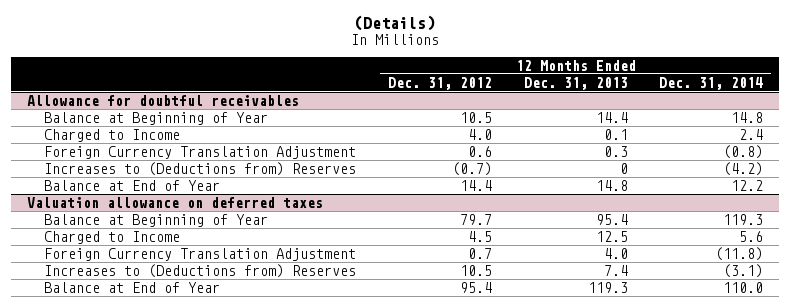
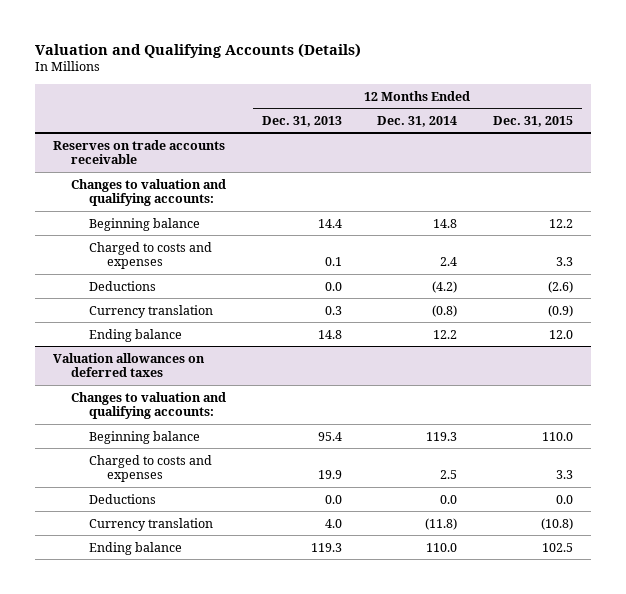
- (Details)
+ Valuation and Qualifying Accounts (Details)
- | 12 Months Ended Dec. 31, 2012 | 12 Months Ended Dec. 31, 2013 | 12 Months Ended Dec. 31, 2014
+ | 12 Months Ended Dec. 31, 2013 | 12 Months Ended Dec. 31, 2014 | 12 Months Ended Dec. 31, 2015
- Allowance for doubtful receivables
- Balance at Beginning of Year | 10.5 | 14.4 | 14.8
- Charged to Income | 4.0 | 0.1 | 2.4
- Foreign Currency Translation Adjustment | 0.6 | 0.3 | (0.8)
- Increases to (Deductions from) Reserves | (0.7) | 0 | (4.2)
- Balance at End of Year | 14.4 | 14.8 | 12.2
- Valuation allowance on deferred taxes
- Balance at Beginning of Year | 79.7 | 95.4 | 119.3
- Charged to Income | 4.5 | 12.5 | 5.6
- Foreign Currency Translation Adjustment | 0.7 | 4.0 | (11.8)
- Increases to (Deductions from) Reserves | 10.5 | 7.4 | (3.1)
- Balance at End of Year | 95.4 | 119.3 | 110.0
+ Reserves on trade accounts receivable
+ Changes to valuation and qualifying accounts:
+ Beginning balance | 14.4 | 14.8 | 12.2
+ Charged to costs and expenses | 0.1 | 2.4 | 3.3
+ Deductions | 0.0 | (4.2) | (2.6)
+ Currency translation | 0.3 | (0.8) | (0.9)
+ Ending balance | 14.8 | 12.2 | 12.0
+ Valuation allowances on deferred taxes
+ Changes to valuation and qualifying accounts:
+ Beginning balance | 95.4 | 119.3 | 110.0
+ Charged to costs and expenses | 19.9 | 2.5 | 3.3
+ Deductions | 0.0 | 0.0 | 0.0
+ Currency translation | 4.0 | (11.8) | (10.8)
+ Ending balance | 119.3 | 110.0 | 102.5

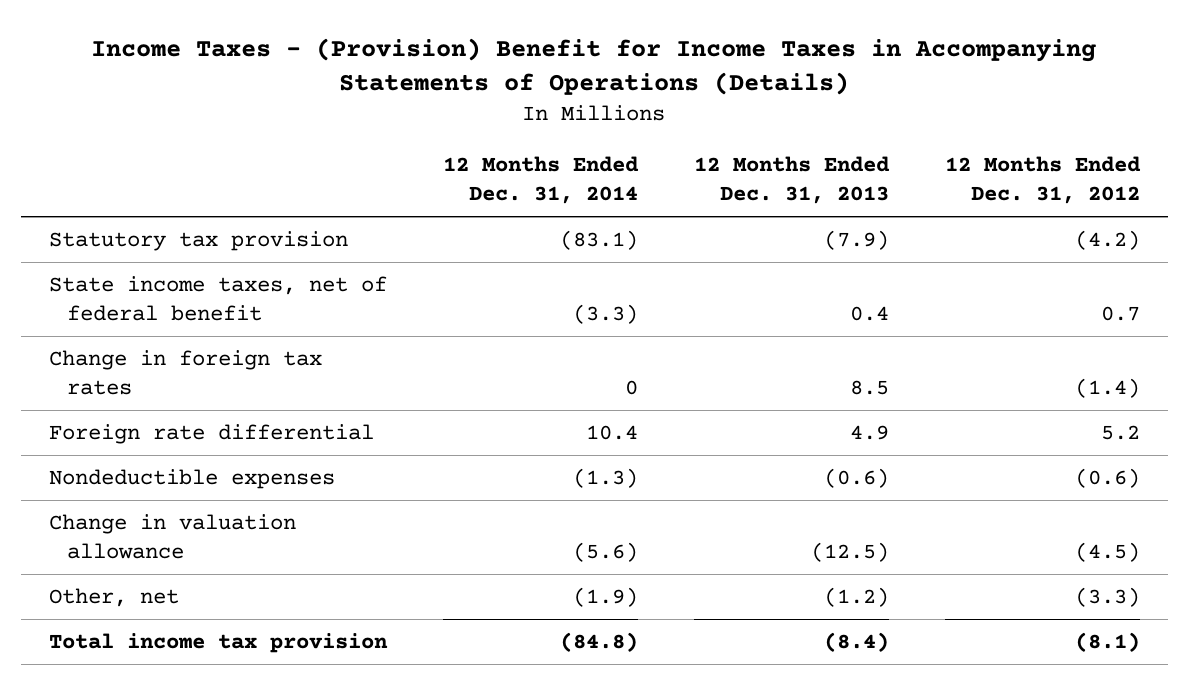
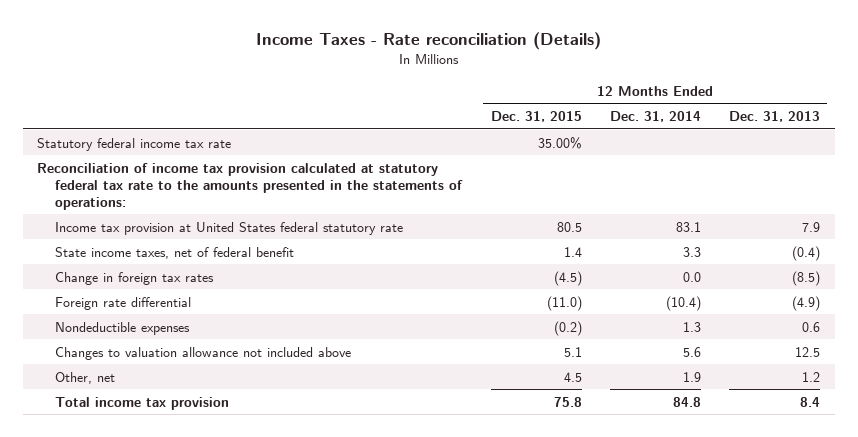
- Income Taxes - (Provision) Benefit for Income Taxes in Accompanying Statements of Operations (Details)
+ Income Taxes - Rate reconciliation (Details)
- | 12 Months Ended Dec. 31, 2014 | 12 Months Ended Dec. 31, 2013 | 12 Months Ended Dec. 31, 2012
+ | 12 Months Ended Dec. 31, 2015 | 12 Months Ended Dec. 31, 2014 | 12 Months Ended Dec. 31, 2013
- Statutory tax provision | (83.1) | (7.9) | (4.2)
- State income taxes, net of federal benefit | (3.3) | 0.4 | 0.7
- Change in foreign tax rates | 0 | 8.5 | (1.4)
- Foreign rate differential | 10.4 | 4.9 | 5.2
- Nondeductible expenses | (1.3) | (0.6) | (0.6)
- Change in valuation allowance | (5.6) | (12.5) | (4.5)
- Other, net | (1.9) | (1.2) | (3.3)
- Total income tax provision | (84.8) | (8.4) | (8.1)
+ Statutory federal income tax rate | 35.00% | |
+ Reconciliation of income tax provision calculated at statutory federal tax rate to the amounts presented in the statements of operations:
+ Income tax provision at United States federal statutory rate | 80.5 | 83.1 | 7.9
+ State income taxes, net of federal benefit | 1.4 | 3.3 | (0.4)
+ Change in foreign tax rates | (4.5) | 0.0 | (8.5)
+ Foreign rate differential | (11.0) | (10.4) | (4.9)
+ Nondeductible expenses | (0.2) | 1.3 | 0.6
+ Changes to valuation allowance not included above | 5.1 | 5.6 | 12.5
+ Other, net | 4.5 | 1.9 | 1.2
+ Total income tax provision | 75.8 | 84.8 | 8.4

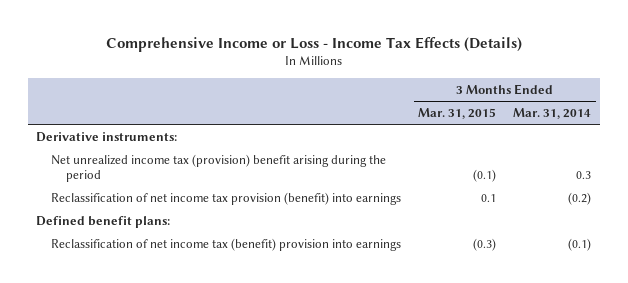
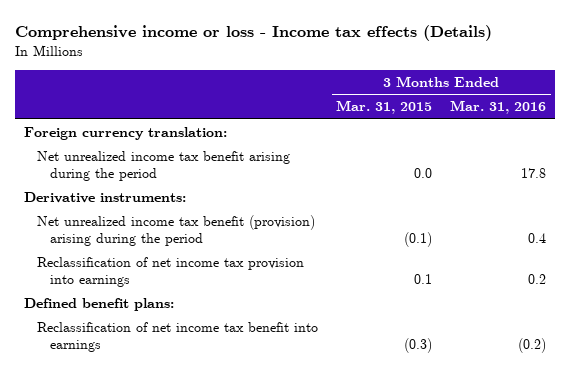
- Comprehensive Income or Loss - Income Tax Effects (Details)
+ Comprehensive income or loss - Income tax effects (Details)
- | 3 Months Ended Mar. 31, 2015 | 3 Months Ended Mar. 31, 2014
+ | 3 Months Ended Mar. 31, 2015 | 3 Months Ended Mar. 31, 2016
+ Foreign currency translation:
+ Net unrealized income tax benefit arising during the period | 0.0 | 17.8
- Net unrealized income tax (provision) benefit arising during the period | (0.1) | 0.3
- Reclassification of net income tax provision (benefit) into earnings | 0.1 | (0.2)
+ Net unrealized income tax benefit (provision) arising during the period | (0.1) | 0.4
+ Reclassification of net income tax provision into earnings | 0.1 | 0.2
- Reclassification of net income tax (benefit) provision into earnings | (0.3) | (0.1)
+ Reclassification of net income tax benefit into earnings | (0.3) | (0.2)

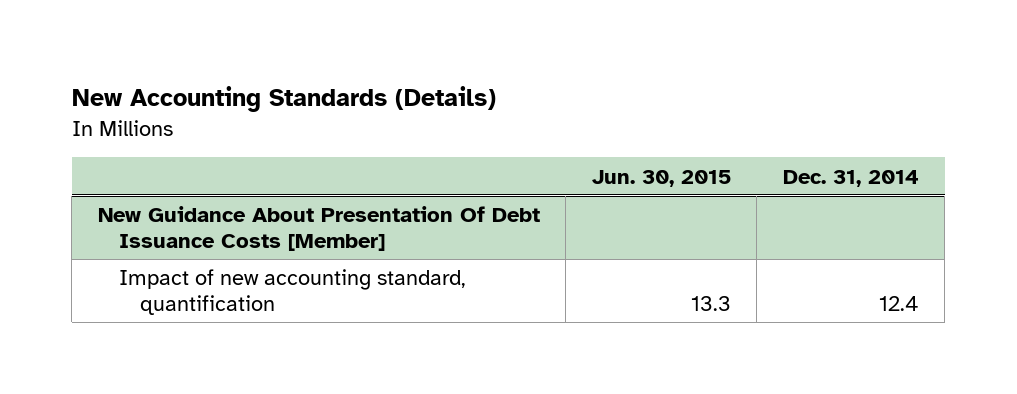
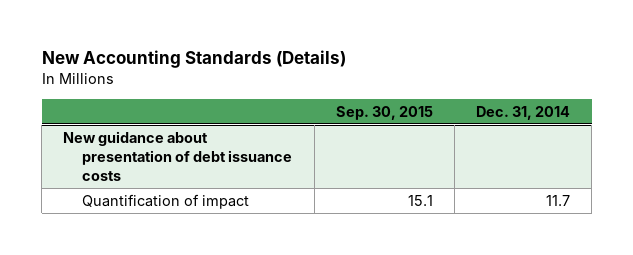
- | Jun. 30, 2015 | Dec. 31, 2014
+ | Sep. 30, 2015 | Dec. 31, 2014
- New Guidance About Presentation Of Debt Issuance Costs [Member]
- Impact of new accounting standard, quantification | 13.3 | 12.4
+ New guidance about presentation of debt issuance costs
+ Quantification of impact | 15.1 | 11.7

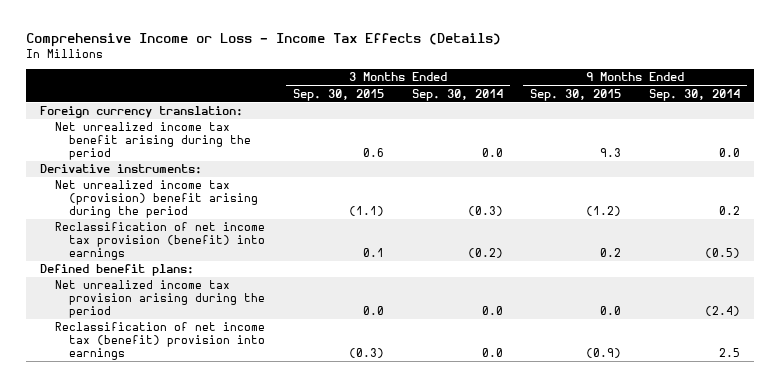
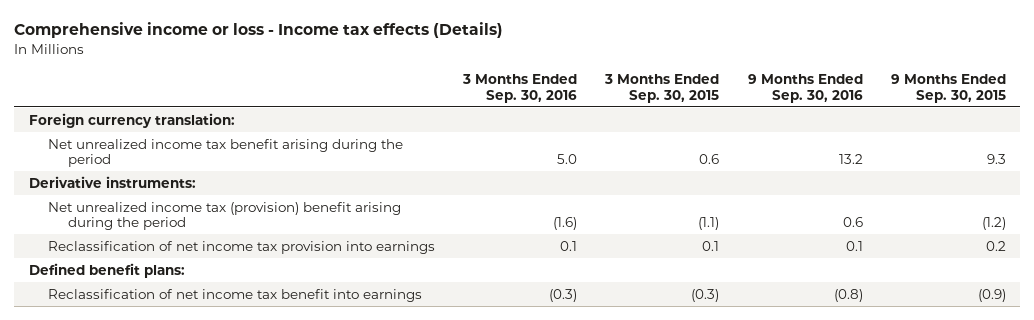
- Comprehensive Income or Loss - Income Tax Effects (Details)
+ Comprehensive income or loss - Income tax effects (Details)
- | 3 Months Ended Sep. 30, 2015 | 3 Months Ended Sep. 30, 2014 | 9 Months Ended Sep. 30, 2015 | 9 Months Ended Sep. 30, 2014
+ | 3 Months Ended Sep. 30, 2016 | 3 Months Ended Sep. 30, 2015 | 9 Months Ended Sep. 30, 2016 | 9 Months Ended Sep. 30, 2015
- Reclassification of net income tax provision (benefit) into earnings | 0.1 | (0.2) | 0.2 | (0.5)
+ Reclassification of net income tax provision into earnings | 0.1 | 0.1 | 0.1 | 0.2
- Net unrealized income tax provision arising during the period | 0.0 | 0.0 | 0.0 | (2.4)
- Reclassification of net income tax (benefit) provision into earnings | (0.3) | 0.0 | (0.9) | 2.5
+ Reclassification of net income tax benefit into earnings | (0.3) | (0.3) | (0.8) | (0.9)

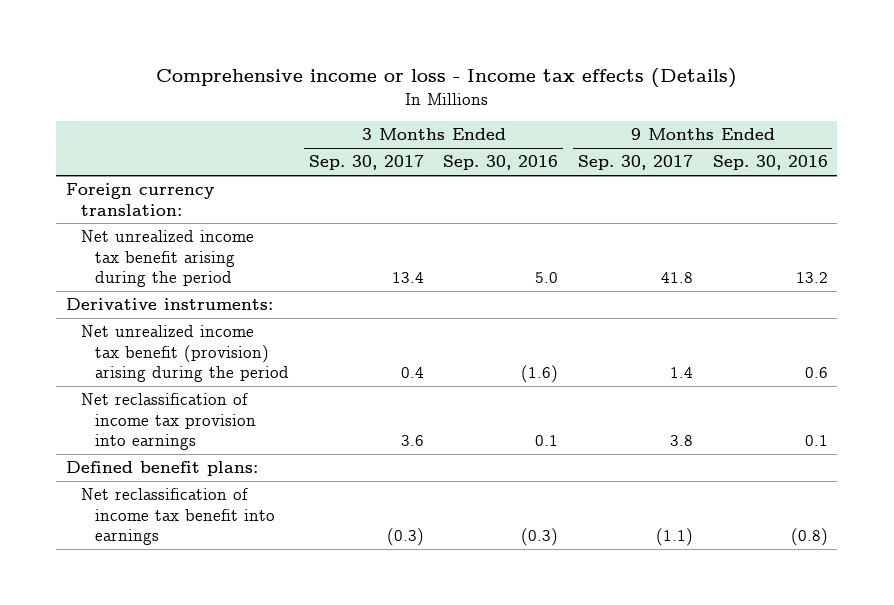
- | 3 Months Ended Sep. 30, 2016 | 3 Months Ended Sep. 30, 2015 | 9 Months Ended Sep. 30, 2016 | 9 Months Ended Sep. 30, 2015
+ | 3 Months Ended Sep. 30, 2017 | 3 Months Ended Sep. 30, 2016 | 9 Months Ended Sep. 30, 2017 | 9 Months Ended Sep. 30, 2016
- Net unrealized income tax (provision) benefit arising during the period | (1.6) | (1.1) | 0.6 | (1.2)
- Reclassification of net income tax provision into earnings | 0.1 | 0.1 | 0.1 | 0.2
+ Net unrealized income tax benefit (provision) arising during the period | 0.4 | (1.6) | 1.4 | 0.6
+ Net reclassification of income tax provision into earnings | 3.6 | 0.1 | 3.8 | 0.1
- Reclassification of net income tax benefit into earnings | (0.3) | (0.3) | (0.8) | (0.9)
+ Net reclassification of income tax benefit into earnings | (0.3) | (0.3) | (1.1) | (0.8)

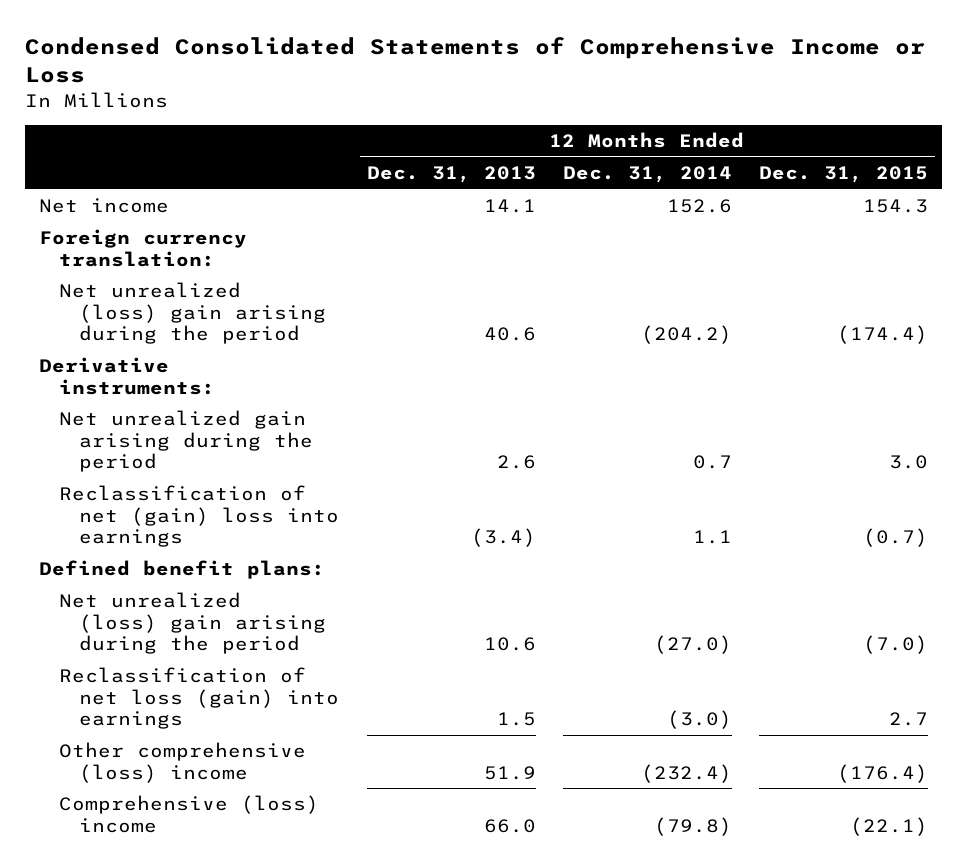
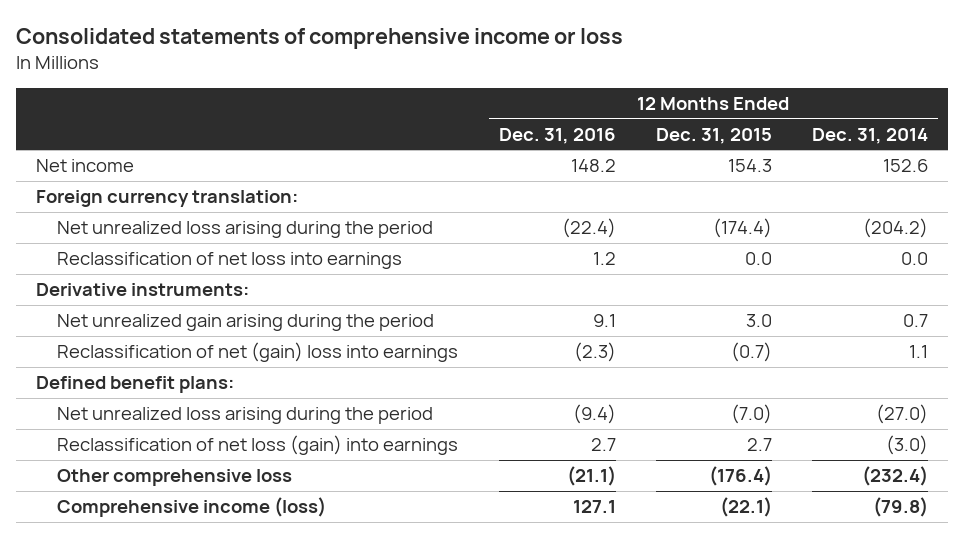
- Condensed Consolidated Statements of Comprehensive Income or Loss
+ Consolidated statements of comprehensive income or loss
- | 12 Months Ended Dec. 31, 2013 | 12 Months Ended Dec. 31, 2014 | 12 Months Ended Dec. 31, 2015
+ | 12 Months Ended Dec. 31, 2016 | 12 Months Ended Dec. 31, 2015 | 12 Months Ended Dec. 31, 2014
- Net unrealized (loss) gain arising during the period | 40.6 | (204.2) | (174.4)
+ Net unrealized loss arising during the period | (22.4) | (174.4) | (204.2)
+ Reclassification of net loss into earnings | 1.2 | 0.0 | 0.0
- Net unrealized (loss) gain arising during the period | 10.6 | (27.0) | (7.0)
+ Net unrealized loss arising during the period | (9.4) | (7.0) | (27.0)
- Other comprehensive (loss) income | 51.9 | (232.4) | (176.4)
- Comprehensive (loss) income | 66.0 | (79.8) | (22.1)
+ Other comprehensive loss | (21.1) | (176.4) | (232.4)
+ Comprehensive income (loss) | 127.1 | (22.1) | (79.8)

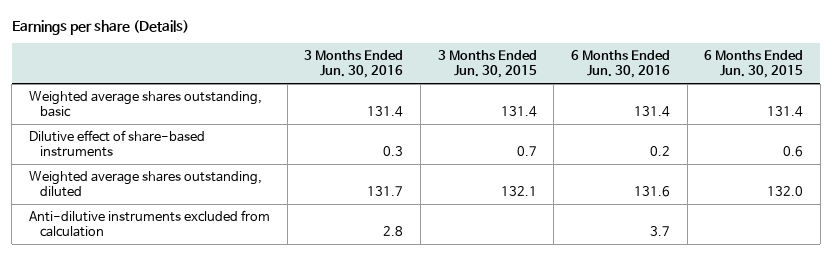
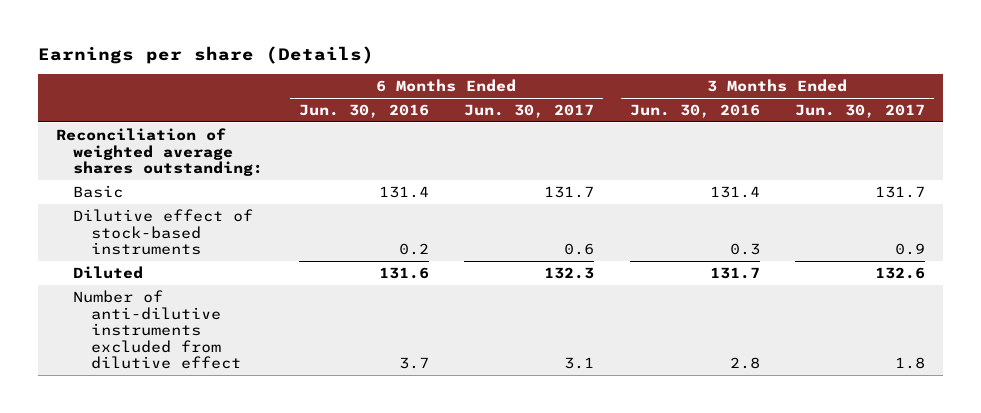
- | 3 Months Ended Jun. 30, 2016 | 3 Months Ended Jun. 30, 2015 | 6 Months Ended Jun. 30, 2016 | 6 Months Ended Jun. 30, 2015
+ | 6 Months Ended Jun. 30, 2016 | 6 Months Ended Jun. 30, 2017 | 3 Months Ended Jun. 30, 2016 | 3 Months Ended Jun. 30, 2017
- Weighted average shares outstanding, basic | 131.4 | 131.4 | 131.4 | 131.4
- Dilutive effect of share-based instruments | 0.3 | 0.7 | 0.2 | 0.6
- Weighted average shares outstanding, diluted | 131.7 | 132.1 | 131.6 | 132.0
- Anti-dilutive instruments excluded from calculation | 2.8 | | 3.7 |
+ Reconciliation of weighted average shares outstanding:
+ Basic | 131.4 | 131.7 | 131.4 | 131.7
+ Dilutive effect of stock-based instruments | 0.2 | 0.6 | 0.3 | 0.9
+ Diluted | 131.6 | 132.3 | 131.7 | 132.6
+ Number of anti-dilutive instruments excluded from dilutive effect | 3.7 | 3.1 | 2.8 | 1.8

